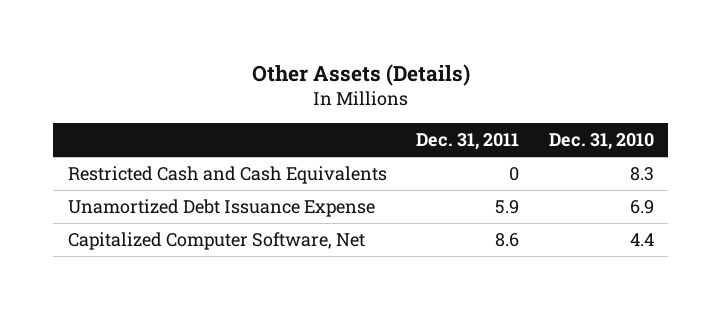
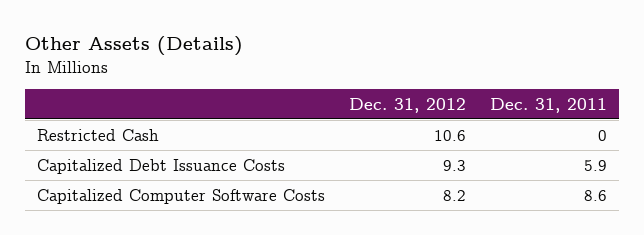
- | Dec. 31, 2011 | Dec. 31, 2010
+ | Dec. 31, 2012 | Dec. 31, 2011
- Restricted Cash and Cash Equivalents | 0 | 8.3
- Unamortized Debt Issuance Expense | 5.9 | 6.9
- Capitalized Computer Software, Net | 8.6 | 4.4
+ Restricted Cash | 10.6 | 0
+ Capitalized Debt Issuance Costs | 9.3 | 5.9
+ Capitalized Computer Software Costs | 8.2 | 8.6

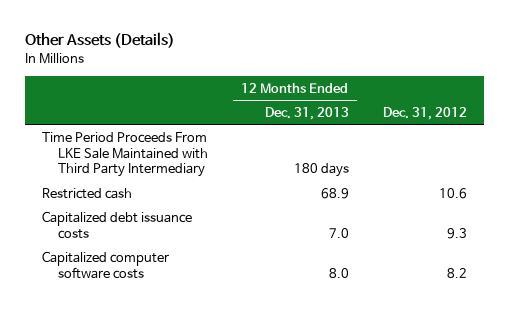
- | Dec. 31, 2012 | Dec. 31, 2011
+ | 12 Months Ended Dec. 31, 2013 | Dec. 31, 2012
- Restricted Cash | 10.6 | 0
- Capitalized Debt Issuance Costs | 9.3 | 5.9
- Capitalized Computer Software Costs | 8.2 | 8.6
+ Time Period Proceeds From LKE Sale Maintained with Third Party Intermediary | 180 days |
+ Restricted cash | 68.9 | 10.6
+ Capitalized debt issuance costs | 7.0 | 9.3
+ Capitalized computer software costs | 8.0 | 8.2

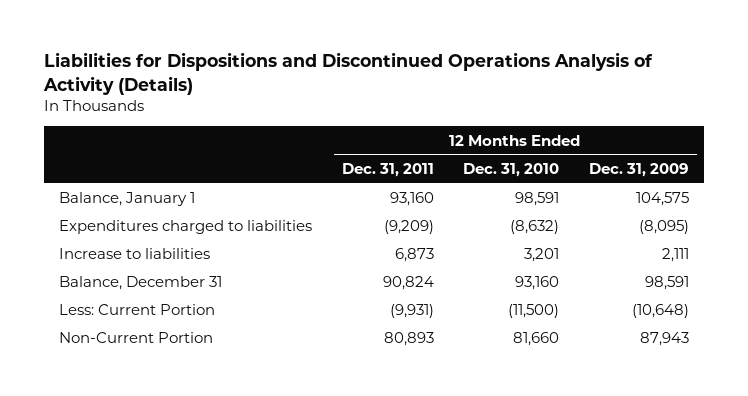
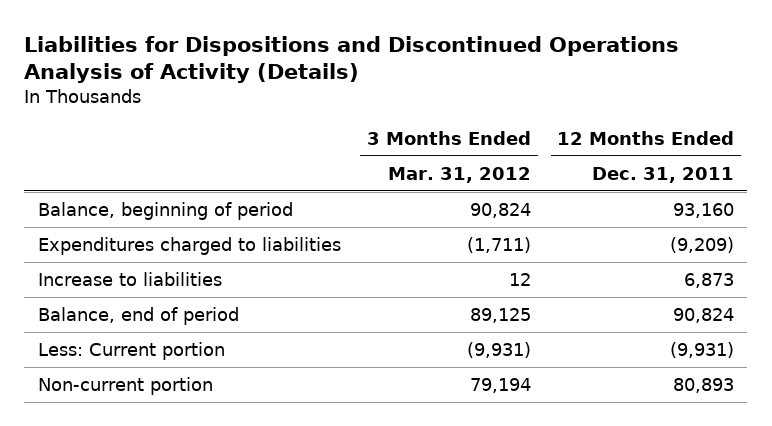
- | 12 Months Ended Dec. 31, 2011 | 12 Months Ended Dec. 31, 2010 | 12 Months Ended Dec. 31, 2009
+ | 3 Months Ended Mar. 31, 2012 | 12 Months Ended Dec. 31, 2011
- Balance, January 1 | 93,160 | 98,591 | 104,575
+ Balance, beginning of period | 90,824 | 93,160
- Balance, December 31 | 90,824 | 93,160 | 98,591
- Less: Current Portion | (9,931) | (11,500) | (10,648)
- Non-Current Portion | 80,893 | 81,660 | 87,943
+ Balance, end of period | 89,125 | 90,824
+ Less: Current portion | (9,931) | (9,931)
+ Non-current portion | 79,194 | 80,893

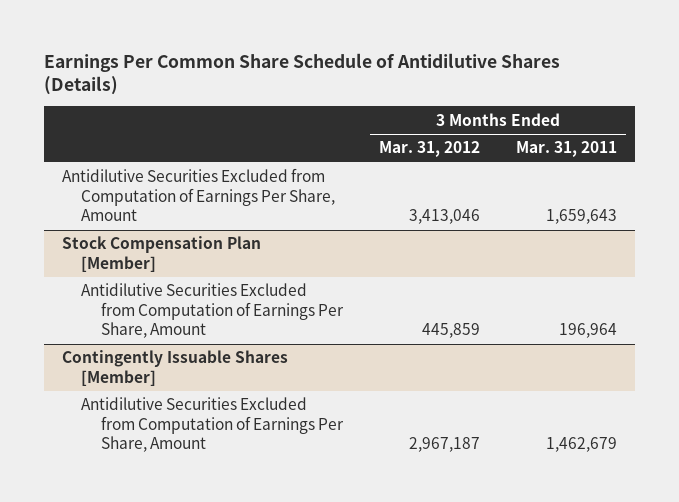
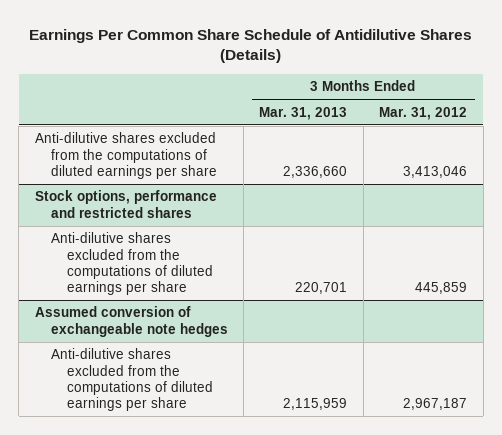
- | 3 Months Ended Mar. 31, 2012 | 3 Months Ended Mar. 31, 2011
+ | 3 Months Ended Mar. 31, 2013 | 3 Months Ended Mar. 31, 2012
- Antidilutive Securities Excluded from Computation of Earnings Per Share, Amount | 3,413,046 | 1,659,643
- Stock Compensation Plan [Member]
- Antidilutive Securities Excluded from Computation of Earnings Per Share, Amount | 445,859 | 196,964
- Contingently Issuable Shares [Member]
- Antidilutive Securities Excluded from Computation of Earnings Per Share, Amount | 2,967,187 | 1,462,679
+ Anti-dilutive shares excluded from the computations of diluted earnings per share | 2,336,660 | 3,413,046
+ Stock options, performance and restricted shares
+ Anti-dilutive shares excluded from the computations of diluted earnings per share | 220,701 | 445,859
+ Assumed conversion of exchangeable note hedges
+ Anti-dilutive shares excluded from the computations of diluted earnings per share | 2,115,959 | 2,967,187

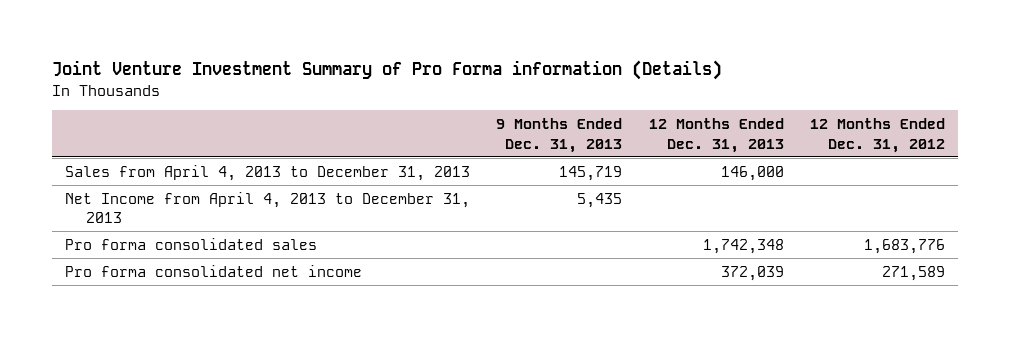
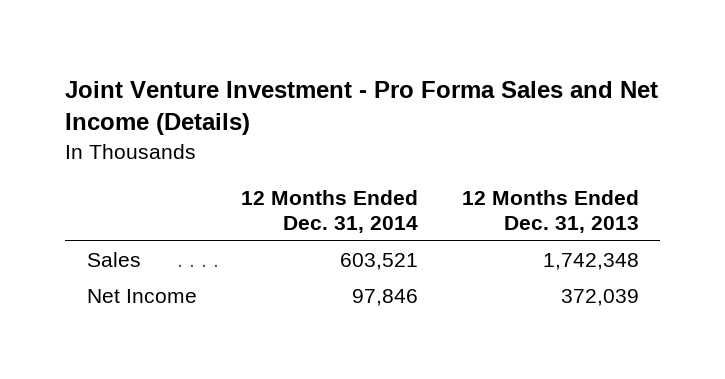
- Joint Venture Investment Summary of Pro Forma information (Details)
+ Joint Venture Investment - Pro Forma Sales and Net Income (Details)
- | 9 Months Ended Dec. 31, 2013 | 12 Months Ended Dec. 31, 2013 | 12 Months Ended Dec. 31, 2012
+ | 12 Months Ended Dec. 31, 2014 | 12 Months Ended Dec. 31, 2013
- Sales from April 4, 2013 to December 31, 2013 | 145,719 | 146,000 |
- Net Income from April 4, 2013 to December 31, 2013 | 5,435 | |
- Pro forma consolidated sales | | 1,742,348 | 1,683,776
- Pro forma consolidated net income | | 372,039 | 271,589
+ Sales | 603,521 | 1,742,348
+ Net Income | 97,846 | 372,039

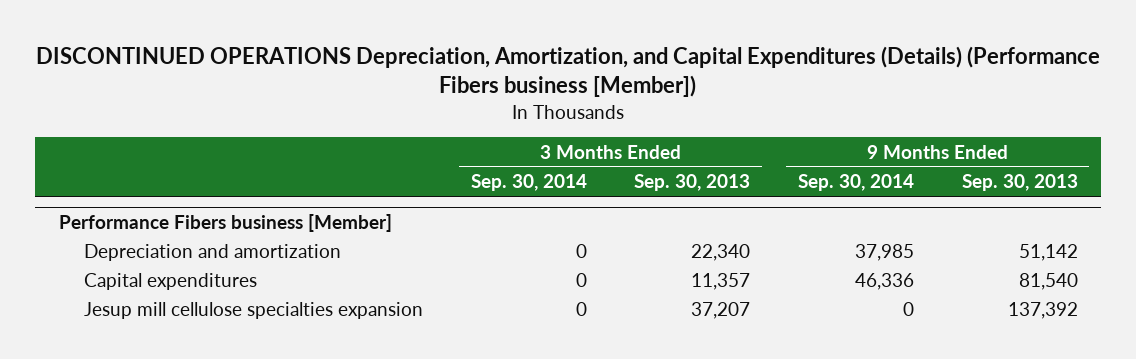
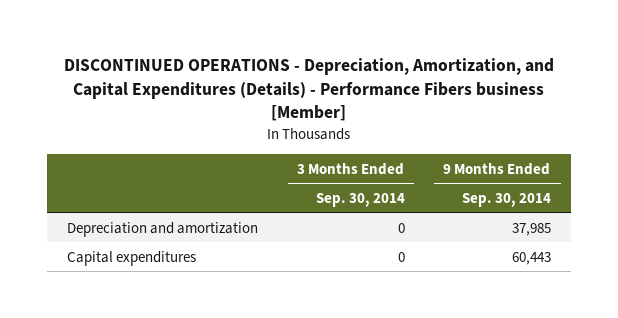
- DISCONTINUED OPERATIONS Depreciation, Amortization, and Capital Expenditures (Details) (Performance Fibers business [Member])
+ DISCONTINUED OPERATIONS - Depreciation, Amortization, and Capital Expenditures (Details) - Performance Fibers business [Member]
- | 3 Months Ended Sep. 30, 2014 | 3 Months Ended Sep. 30, 2013 | 9 Months Ended Sep. 30, 2014 | 9 Months Ended Sep. 30, 2013
+ | 3 Months Ended Sep. 30, 2014 | 9 Months Ended Sep. 30, 2014
- Performance Fibers business [Member]
- Capital expenditures | 0 | 11,357 | 46,336 | 81,540
- Jesup mill cellulose specialties expansion | 0 | 37,207 | 0 | 137,392
+ Capital expenditures | 0 | 60,443

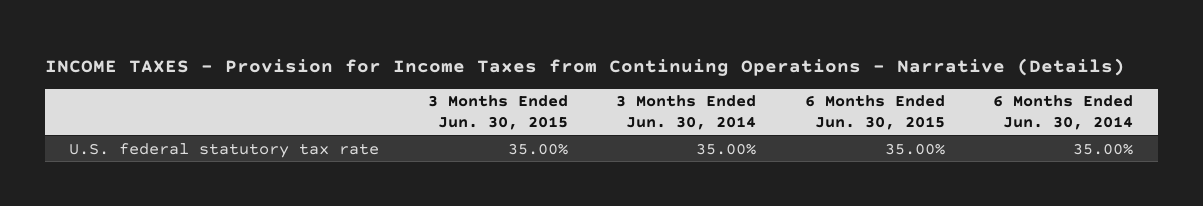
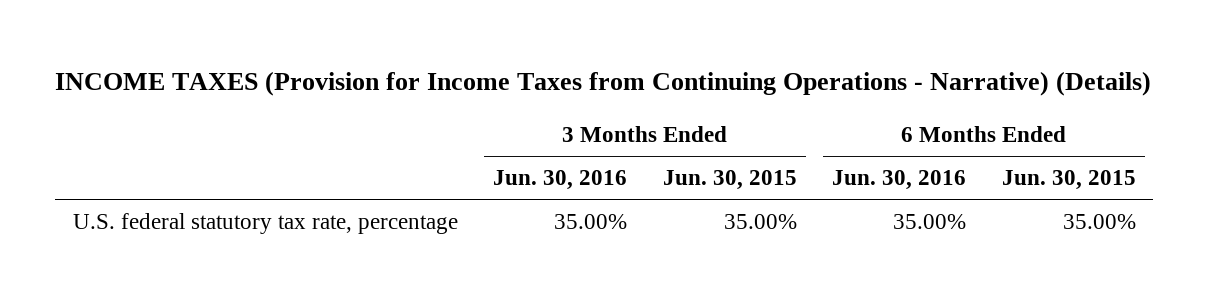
- INCOME TAXES - Provision for Income Taxes from Continuing Operations - Narrative (Details)
+ INCOME TAXES (Provision for Income Taxes from Continuing Operations - Narrative) (Details)
- | 3 Months Ended Jun. 30, 2015 | 3 Months Ended Jun. 30, 2014 | 6 Months Ended Jun. 30, 2015 | 6 Months Ended Jun. 30, 2014
+ | 3 Months Ended Jun. 30, 2016 | 3 Months Ended Jun. 30, 2015 | 6 Months Ended Jun. 30, 2016 | 6 Months Ended Jun. 30, 2015
- U.S. federal statutory tax rate | 35.00% | 35.00% | 35.00% | 35.00%
+ U.S. federal statutory tax rate, percentage | 35.00% | 35.00% | 35.00% | 35.00%

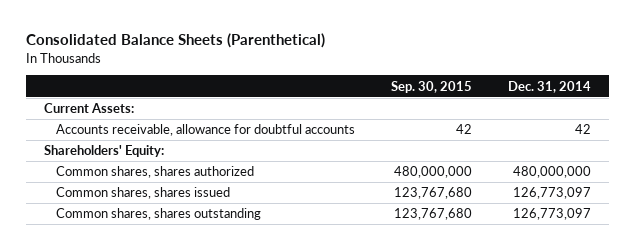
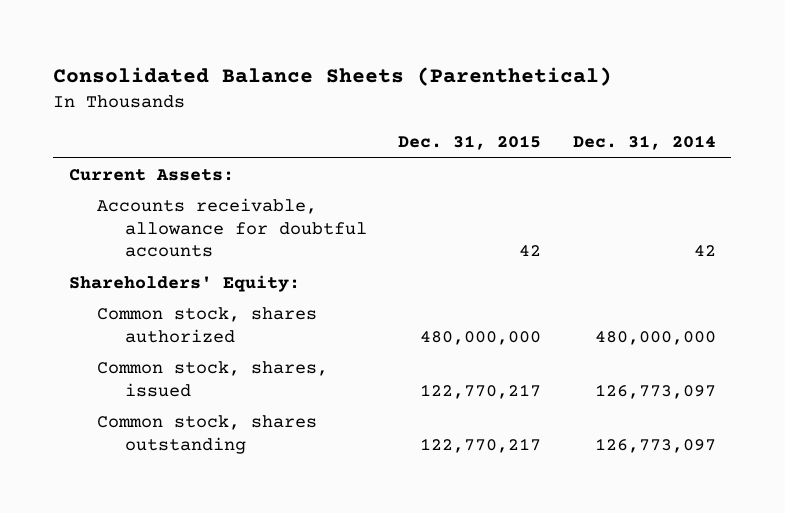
- | Sep. 30, 2015 | Dec. 31, 2014
+ | Dec. 31, 2015 | Dec. 31, 2014
- Common shares, shares authorized | 480,000,000 | 480,000,000
- Common shares, shares issued | 123,767,680 | 126,773,097
- Common shares, shares outstanding | 123,767,680 | 126,773,097
+ Common stock, shares authorized | 480,000,000 | 480,000,000
+ Common stock, shares, issued | 122,770,217 | 126,773,097
+ Common stock, shares outstanding | 122,770,217 | 126,773,097

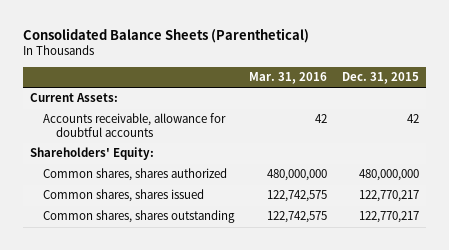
- | Dec. 31, 2015 | Dec. 31, 2014
+ | Mar. 31, 2016 | Dec. 31, 2015
- Common stock, shares authorized | 480,000,000 | 480,000,000
- Common stock, shares, issued | 122,770,217 | 126,773,097
- Common stock, shares outstanding | 122,770,217 | 126,773,097
+ Common shares, shares authorized | 480,000,000 | 480,000,000
+ Common shares, shares issued | 122,742,575 | 122,770,217
+ Common shares, shares outstanding | 122,742,575 | 122,770,217

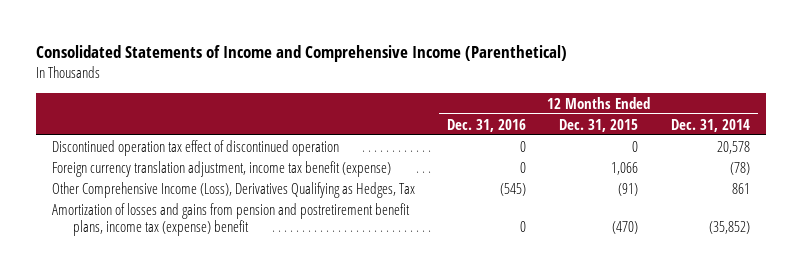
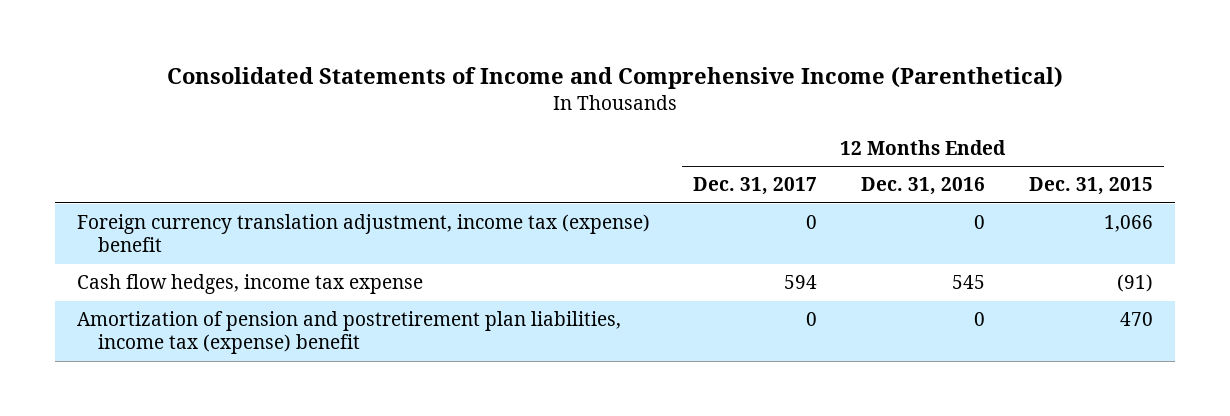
- | 12 Months Ended Dec. 31, 2016 | 12 Months Ended Dec. 31, 2015 | 12 Months Ended Dec. 31, 2014
+ | 12 Months Ended Dec. 31, 2017 | 12 Months Ended Dec. 31, 2016 | 12 Months Ended Dec. 31, 2015
- Discontinued operation tax effect of discontinued operation | 0 | 0 | 20,578
- Foreign currency translation adjustment, income tax benefit (expense) | 0 | 1,066 | (78)
- Other Comprehensive Income (Loss), Derivatives Qualifying as Hedges, Tax | (545) | (91) | 861
- Amortization of losses and gains from pension and postretirement benefit plans, income tax (expense) benefit | 0 | (470) | (35,852)
+ Foreign currency translation adjustment, income tax (expense) benefit | 0 | 0 | 1,066
+ Cash flow hedges, income tax expense | 594 | 545 | (91)
+ Amortization of pension and postretirement plan liabilities, income tax (expense) benefit | 0 | 0 | 470

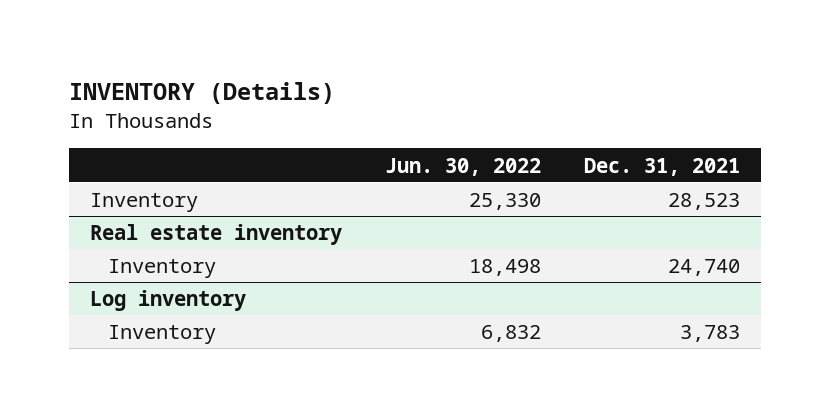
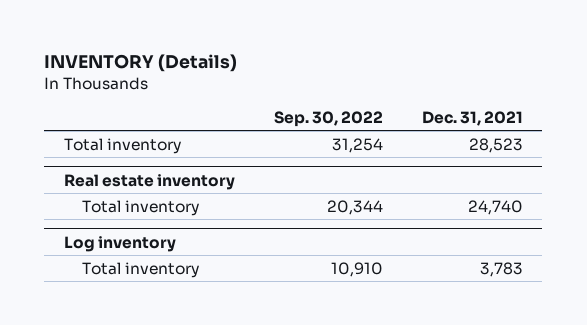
- | Jun. 30, 2022 | Dec. 31, 2021
+ | Sep. 30, 2022 | Dec. 31, 2021
- Inventory | 25,330 | 28,523
+ Total inventory | 31,254 | 28,523
@ Real estate inventory
- Inventory | 18,498 | 24,740
+ Total inventory | 20,344 | 24,740
@ Log inventory
- Inventory | 6,832 | 3,783
+ Total inventory | 10,910 | 3,783

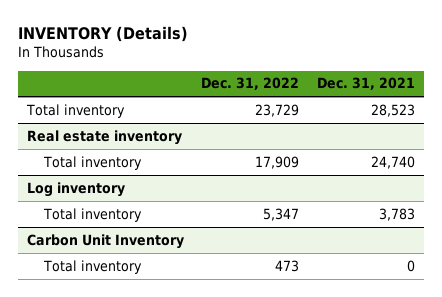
- | Sep. 30, 2022 | Dec. 31, 2021
+ | Dec. 31, 2022 | Dec. 31, 2021
+ Carbon Unit Inventory
+ Total inventory | 473 | 0

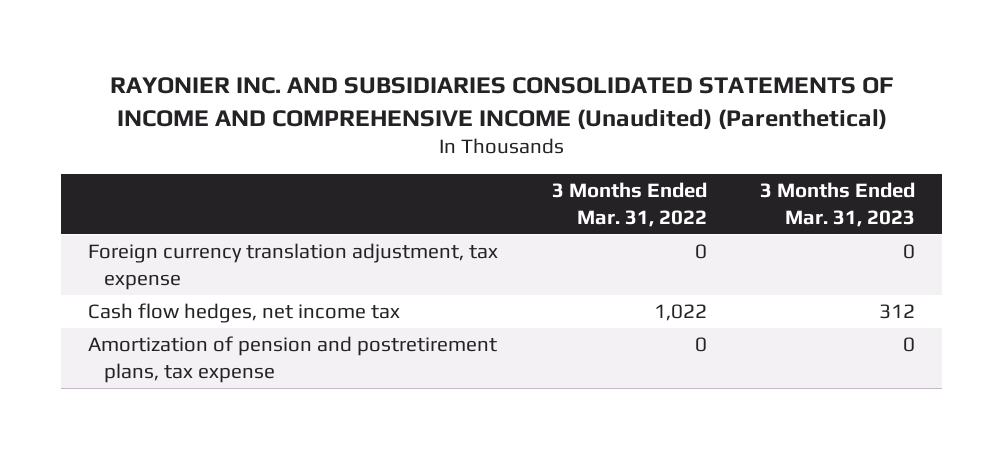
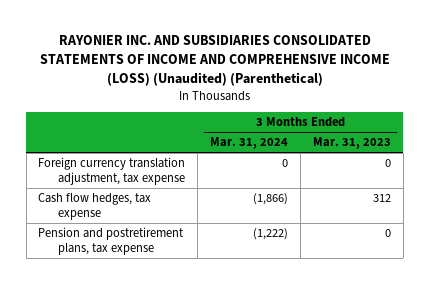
- RAYONIER INC. AND SUBSIDIARIES CONSOLIDATED STATEMENTS OF INCOME AND COMPREHENSIVE INCOME (Unaudited) (Parenthetical)
+ RAYONIER INC. AND SUBSIDIARIES CONSOLIDATED STATEMENTS OF INCOME AND COMPREHENSIVE INCOME (LOSS) (Unaudited) (Parenthetical)
- | 3 Months Ended Mar. 31, 2022 | 3 Months Ended Mar. 31, 2023
+ | 3 Months Ended Mar. 31, 2024 | 3 Months Ended Mar. 31, 2023
- Cash flow hedges, net income tax | 1,022 | 312
- Amortization of pension and postretirement plans, tax expense | 0 | 0
+ Cash flow hedges, tax expense | (1,866) | 312
+ Pension and postretirement plans, tax expense | (1,222) | 0

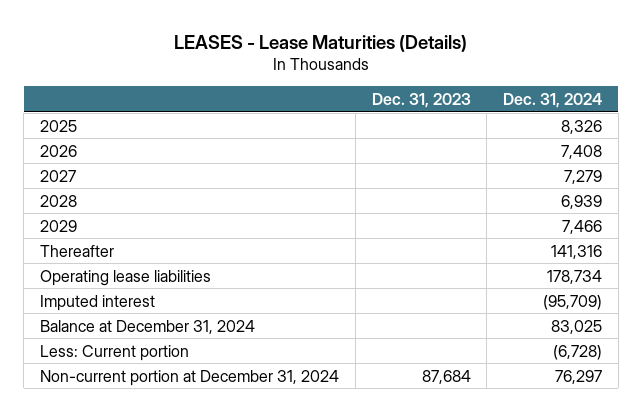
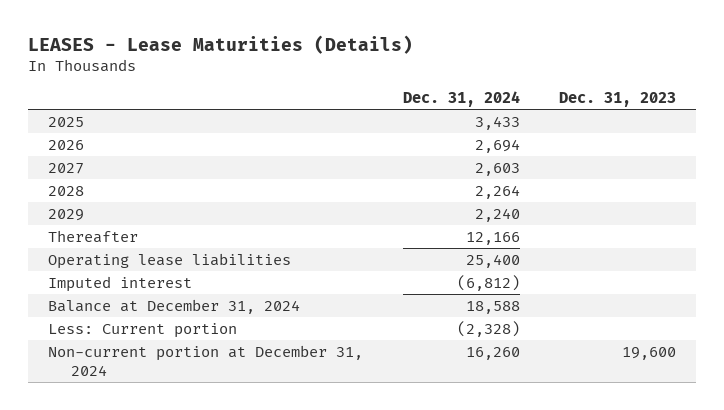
- | Dec. 31, 2023 | Dec. 31, 2024
+ | Dec. 31, 2024 | Dec. 31, 2023
- 2025 | | 8,326
- 2026 | | 7,408
- 2027 | | 7,279
- 2028 | | 6,939
- 2029 | | 7,466
- Thereafter | | 141,316
- Operating lease liabilities | | 178,734
- Imputed interest | | (95,709)
- Balance at December 31, 2024 | | 83,025
- Less: Current portion | | (6,728)
- Non-current portion at December 31, 2024 | 87,684 | 76,297
+ 2025 | 3,433 |
+ 2026 | 2,694 |
+ 2027 | 2,603 |
+ 2028 | 2,264 |
+ 2029 | 2,240 |
+ Thereafter | 12,166 |
+ Operating lease liabilities | 25,400 |
+ Imputed interest | (6,812) |
+ Balance at December 31, 2024 | 18,588 |
+ Less: Current portion | (2,328) |
+ Non-current portion at December 31, 2024 | 16,260 | 19,600

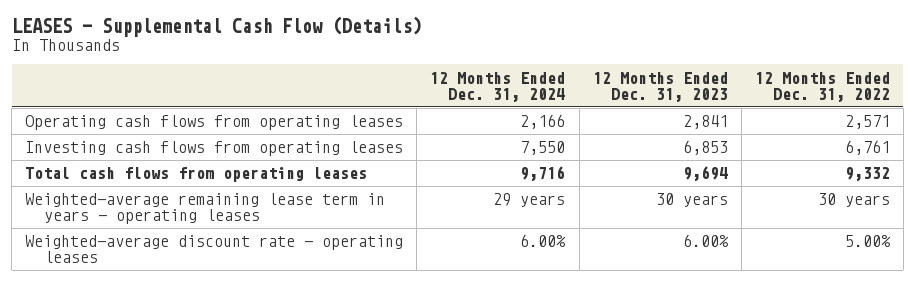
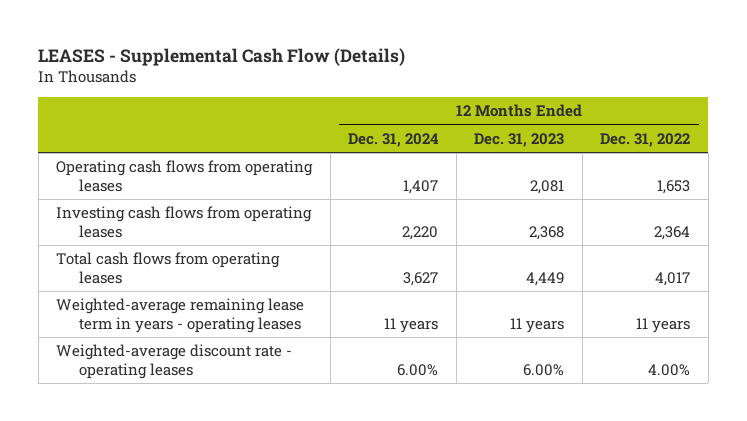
- Operating cash flows from operating leases | 2,166 | 2,841 | 2,571
- Investing cash flows from operating leases | 7,550 | 6,853 | 6,761
- Total cash flows from operating leases | 9,716 | 9,694 | 9,332
- Weighted-average remaining lease term in years - operating leases | 29 years | 30 years | 30 years
- Weighted-average discount rate - operating leases | 6.00% | 6.00% | 5.00%
+ Operating cash flows from operating leases | 1,407 | 2,081 | 1,653
+ Investing cash flows from operating leases | 2,220 | 2,368 | 2,364
+ Total cash flows from operating leases | 3,627 | 4,449 | 4,017
+ Weighted-average remaining lease term in years - operating leases | 11 years | 11 years | 11 years
+ Weighted-average discount rate - operating leases | 6.00% | 6.00% | 4.00%

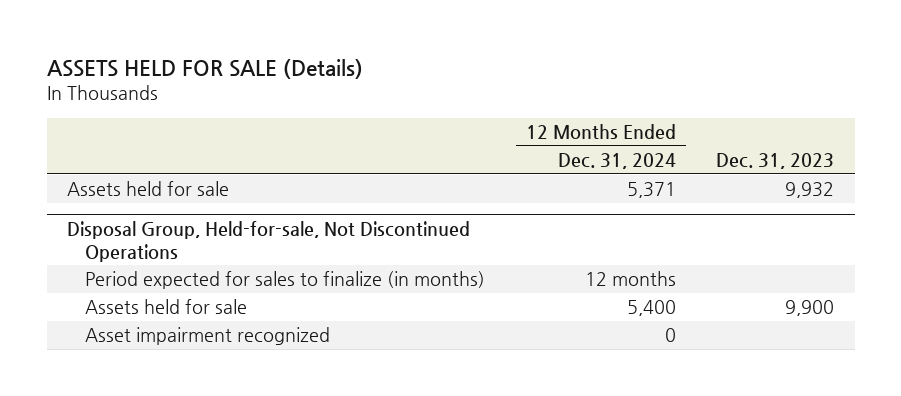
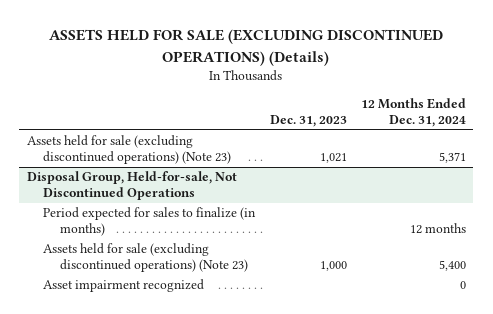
- ASSETS HELD FOR SALE (Details)
+ ASSETS HELD FOR SALE (EXCLUDING DISCONTINUED OPERATIONS) (Details)
- | 12 Months Ended Dec. 31, 2024 | Dec. 31, 2023
+ | Dec. 31, 2023 | 12 Months Ended Dec. 31, 2024
- Assets held for sale | 5,371 | 9,932
+ Assets held for sale (excluding discontinued operations) (Note 23) | 1,021 | 5,371
@ Disposal Group, Held-for-sale, Not Discontinued Operations
- Assets held for sale | 5,400 | 9,900
+ Assets held for sale (excluding discontinued operations) (Note 23) | 1,000 | 5,400

